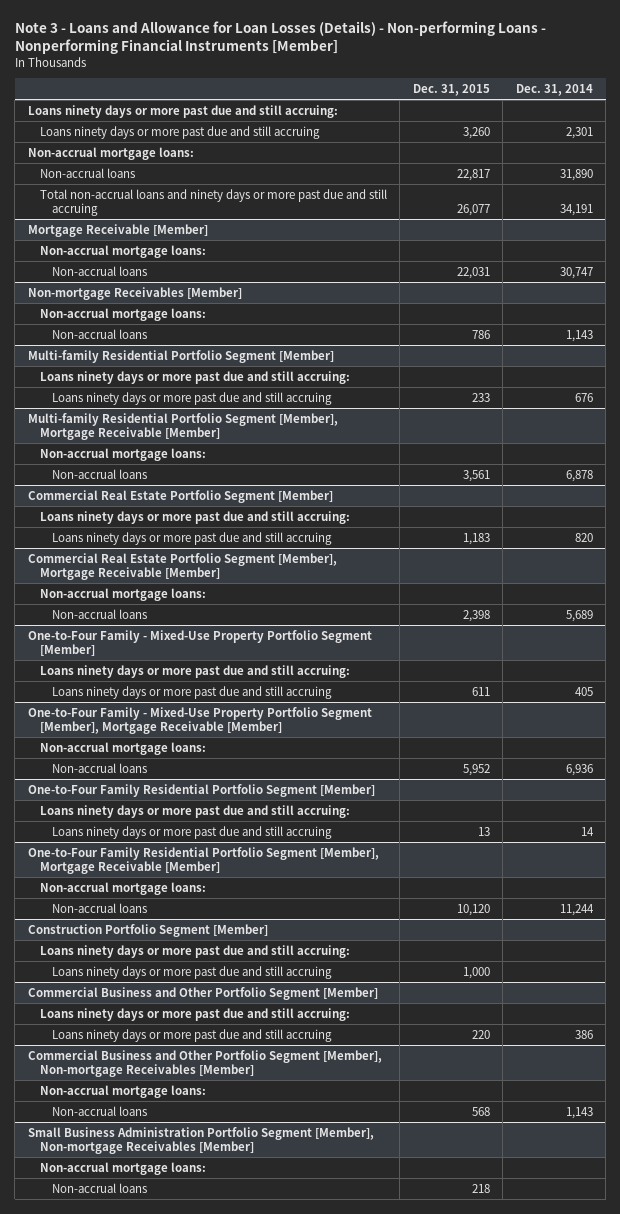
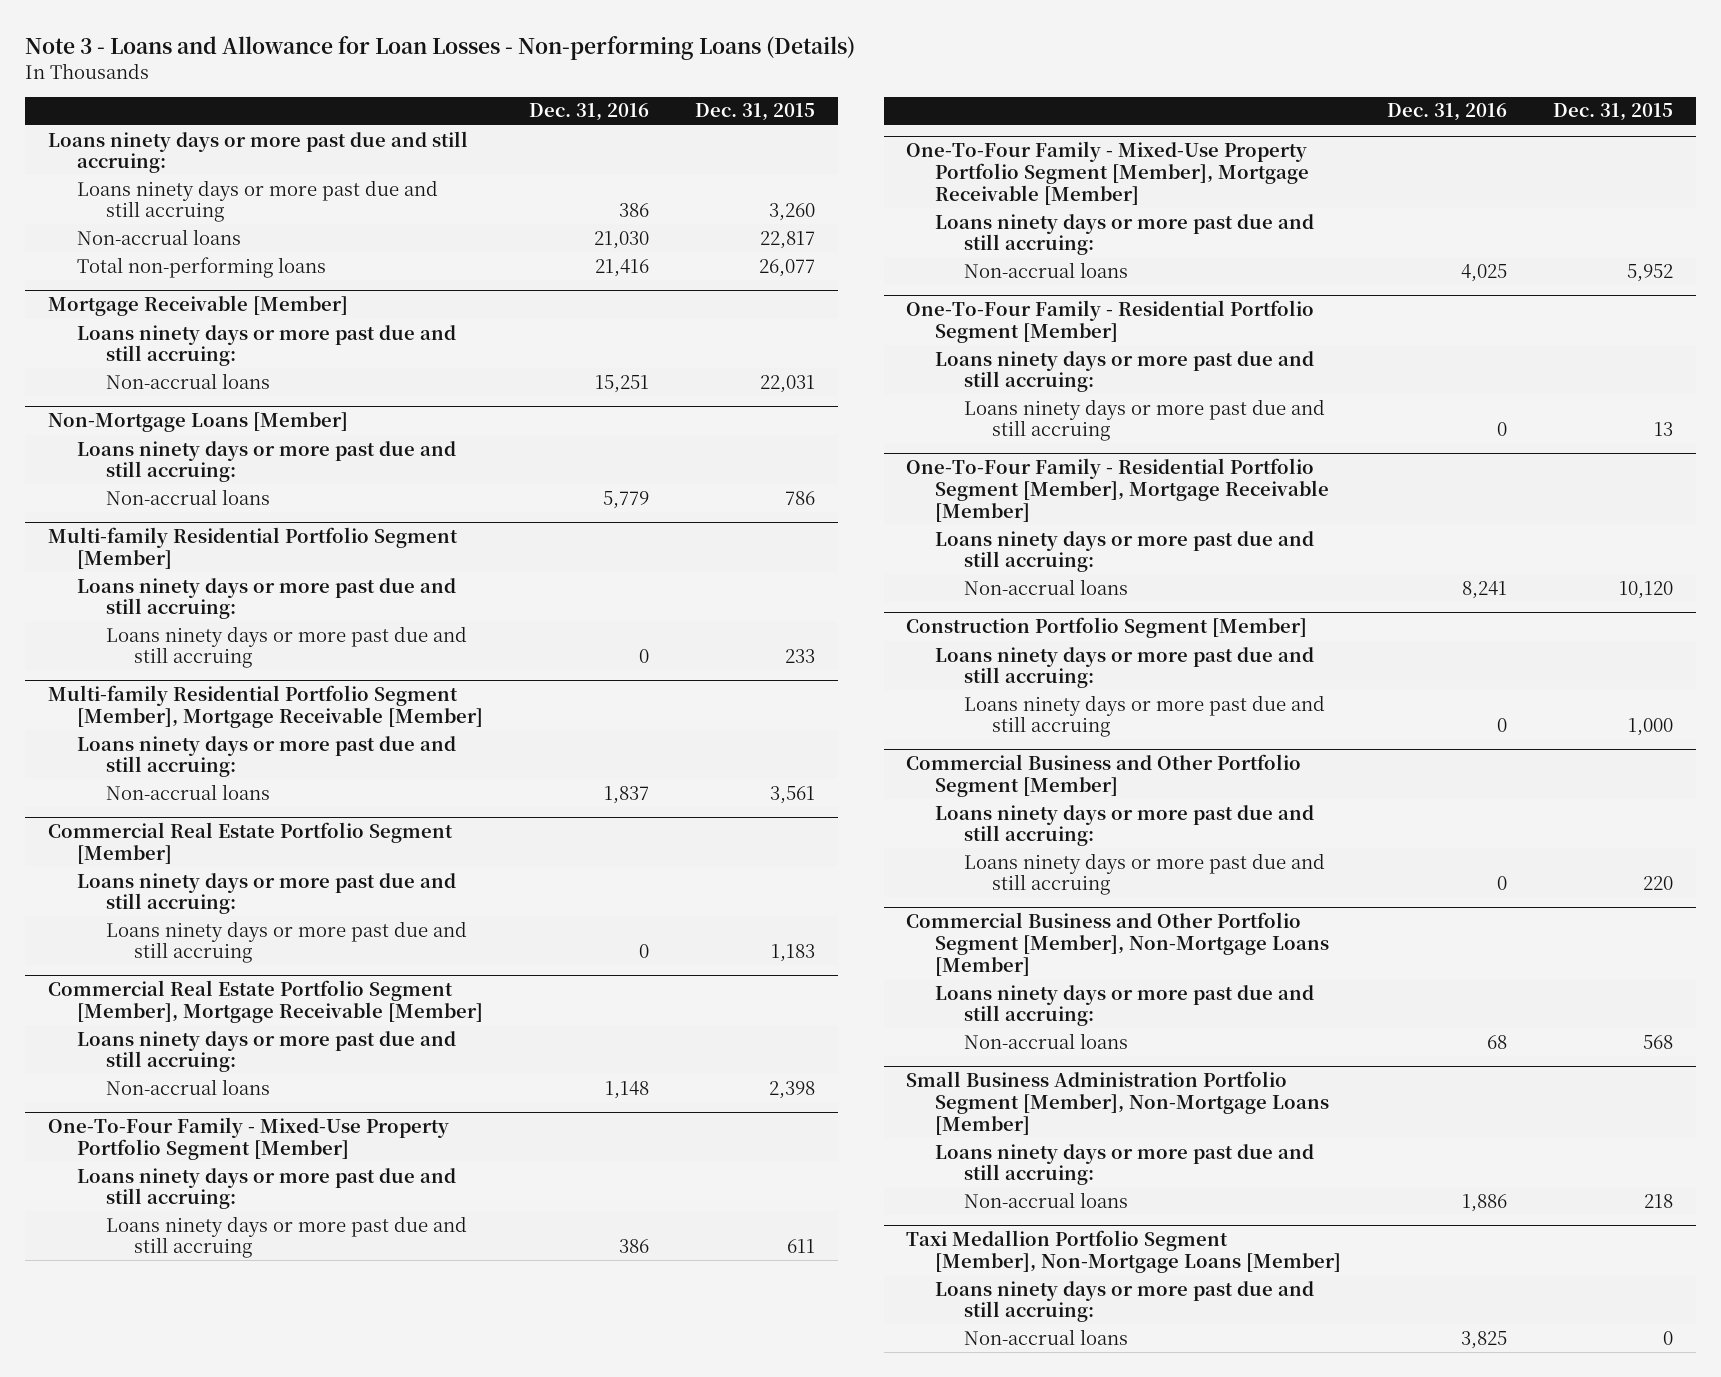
- Note 3 - Loans and Allowance for Loan Losses (Details) - Non-performing Loans - Nonperforming Financial Instruments [Member]
+ Note 3 - Loans and Allowance for Loan Losses - Non-performing Loans (Details)
- | Dec. 31, 2015 | Dec. 31, 2014
+ | Dec. 31, 2016 | Dec. 31, 2015
- Non-accrual mortgage loans:
- Total non-accrual loans and ninety days or more past due and still accruing | 26,077 | 34,191
+ Total non-performing loans | 21,416 | 26,077
@ Mortgage Receivable [Member]
- Non-accrual mortgage loans:
+ Loans ninety days or more past due and still accruing:
- Non-mortgage Receivables [Member]
- Non-accrual mortgage loans:
+ Non-Mortgage Loans [Member]
+ Loans ninety days or more past due and still accruing:
@ Multi-family Residential Portfolio Segment [Member], Mortgage Receivable [Member]
- Non-accrual mortgage loans:
+ Loans ninety days or more past due and still accruing:
@ Commercial Real Estate Portfolio Segment [Member], Mortgage Receivable [Member]
- Non-accrual mortgage loans:
+ Loans ninety days or more past due and still accruing:
- One-to-Four Family - Mixed-Use Property Portfolio Segment [Member]
+ One-To-Four Family - Mixed-Use Property Portfolio Segment [Member]
- One-to-Four Family - Mixed-Use Property Portfolio Segment [Member], Mortgage Receivable [Member]
- Non-accrual mortgage loans:
+ One-To-Four Family - Mixed-Use Property Portfolio Segment [Member], Mortgage Receivable [Member]
+ Loans ninety days or more past due and still accruing:
- One-to-Four Family Residential Portfolio Segment [Member]
+ One-To-Four Family - Residential Portfolio Segment [Member]
- One-to-Four Family Residential Portfolio Segment [Member], Mortgage Receivable [Member]
- Non-accrual mortgage loans:
+ One-To-Four Family - Residential Portfolio Segment [Member], Mortgage Receivable [Member]
+ Loans ninety days or more past due and still accruing:
- Commercial Business and Other Portfolio Segment [Member], Non-mortgage Receivables [Member]
- Non-accrual mortgage loans:
+ Commercial Business and Other Portfolio Segment [Member], Non-Mortgage Loans [Member]
+ Loans ninety days or more past due and still accruing:
- Small Business Administration Portfolio Segment [Member], Non-mortgage Receivables [Member]
- Non-accrual mortgage loans:
+ Small Business Administration Portfolio Segment [Member], Non-Mortgage Loans [Member]
+ Loans ninety days or more past due and still accruing:
+ Taxi Medallion Portfolio Segment [Member], Non-Mortgage Loans [Member]
+ Loans ninety days or more past due and still accruing:
+ Non-accrual loans | 3,825 | 0

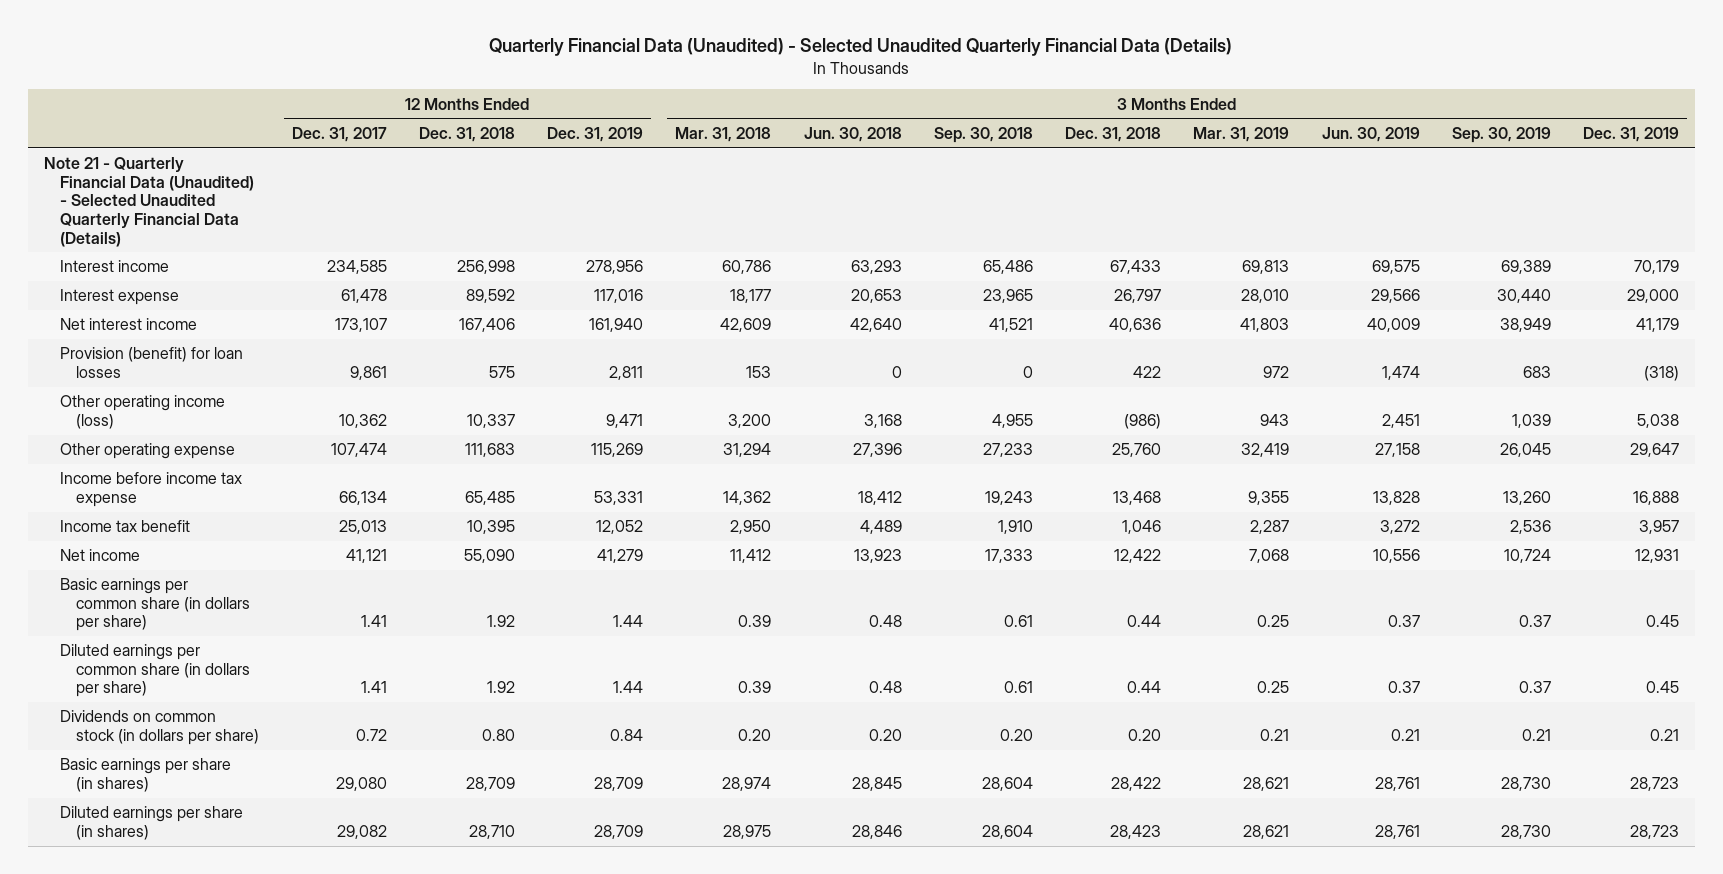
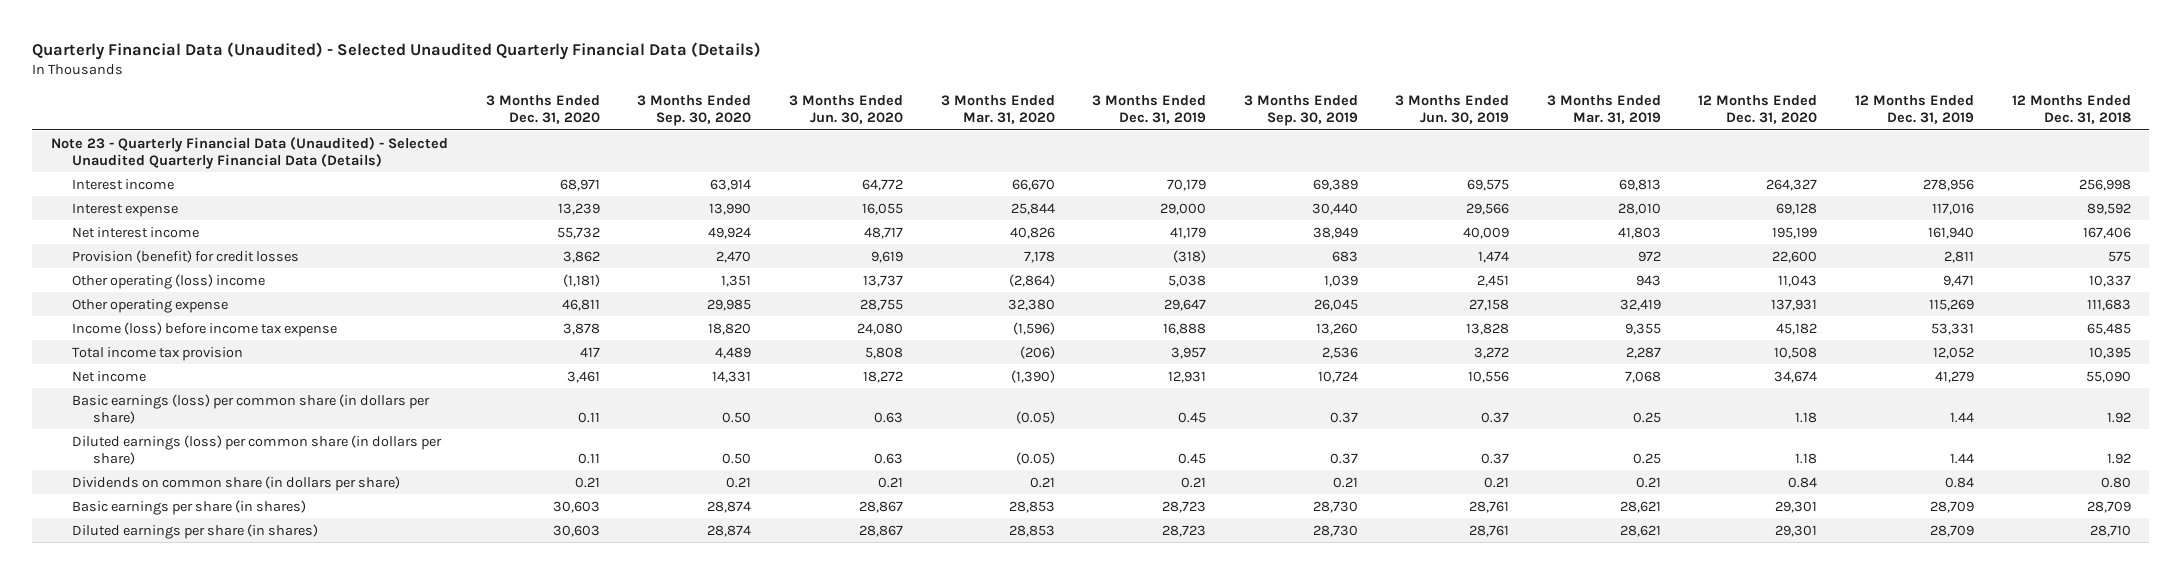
- | 12 Months Ended Dec. 31, 2017 | 12 Months Ended Dec. 31, 2018 | 12 Months Ended Dec. 31, 2019 | 3 Months Ended Mar. 31, 2018 | 3 Months Ended Jun. 30, 2018 | 3 Months Ended Sep. 30, 2018 | 3 Months Ended Dec. 31, 2018 | 3 Months Ended Mar. 31, 2019 | 3 Months Ended Jun. 30, 2019 | 3 Months Ended Sep. 30, 2019 | 3 Months Ended Dec. 31, 2019
+ | 3 Months Ended Dec. 31, 2020 | 3 Months Ended Sep. 30, 2020 | 3 Months Ended Jun. 30, 2020 | 3 Months Ended Mar. 31, 2020 | 3 Months Ended Dec. 31, 2019 | 3 Months Ended Sep. 30, 2019 | 3 Months Ended Jun. 30, 2019 | 3 Months Ended Mar. 31, 2019 | 12 Months Ended Dec. 31, 2020 | 12 Months Ended Dec. 31, 2019 | 12 Months Ended Dec. 31, 2018
- Note 21 - Quarterly Financial Data (Unaudited) - Selected Unaudited Quarterly Financial Data (Details)
+ Note 23 - Quarterly Financial Data (Unaudited) - Selected Unaudited Quarterly Financial Data (Details)
- Provision (benefit) for loan losses | 9,861 | 575 | 2,811 | 153 | 0 | 0 | 422 | 972 | 1,474 | 683 | (318)
- Other operating income (loss) | 10,362 | 10,337 | 9,471 | 3,200 | 3,168 | 4,955 | (986) | 943 | 2,451 | 1,039 | 5,038
+ Provision (benefit) for credit losses | 3,862 | 2,470 | 9,619 | 7,178 | (318) | 683 | 1,474 | 972 | 22,600 | 2,811 | 575
+ Other operating (loss) income | (1,181) | 1,351 | 13,737 | (2,864) | 5,038 | 1,039 | 2,451 | 943 | 11,043 | 9,471 | 10,337
- Income before income tax expense | 66,134 | 65,485 | 53,331 | 14,362 | 18,412 | 19,243 | 13,468 | 9,355 | 13,828 | 13,260 | 16,888
- Income tax benefit | 25,013 | 10,395 | 12,052 | 2,950 | 4,489 | 1,910 | 1,046 | 2,287 | 3,272 | 2,536 | 3,957
+ Income (loss) before income tax expense | 3,878 | 18,820 | 24,080 | (1,596) | 16,888 | 13,260 | 13,828 | 9,355 | 45,182 | 53,331 | 65,485
+ Total income tax provision | 417 | 4,489 | 5,808 | (206) | 3,957 | 2,536 | 3,272 | 2,287 | 10,508 | 12,052 | 10,395
- Basic earnings per common share (in dollars per share) | 1.41 | 1.92 | 1.44 | 0.39 | 0.48 | 0.61 | 0.44 | 0.25 | 0.37 | 0.37 | 0.45
- Diluted earnings per common share (in dollars per share) | 1.41 | 1.92 | 1.44 | 0.39 | 0.48 | 0.61 | 0.44 | 0.25 | 0.37 | 0.37 | 0.45
- Dividends on common stock (in dollars per share) | 0.72 | 0.80 | 0.84 | 0.20 | 0.20 | 0.20 | 0.20 | 0.21 | 0.21 | 0.21 | 0.21
+ Basic earnings (loss) per common share (in dollars per share) | 0.11 | 0.50 | 0.63 | (0.05) | 0.45 | 0.37 | 0.37 | 0.25 | 1.18 | 1.44 | 1.92
+ Diluted earnings (loss) per common share (in dollars per share) | 0.11 | 0.50 | 0.63 | (0.05) | 0.45 | 0.37 | 0.37 | 0.25 | 1.18 | 1.44 | 1.92
+ Dividends on common share (in dollars per share) | 0.21 | 0.21 | 0.21 | 0.21 | 0.21 | 0.21 | 0.21 | 0.21 | 0.84 | 0.84 | 0.80

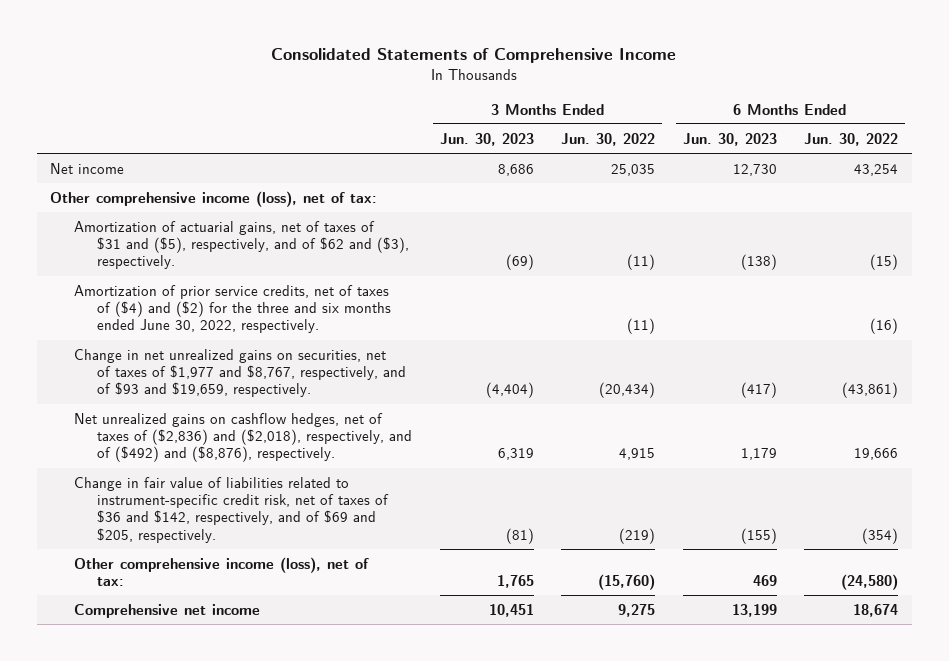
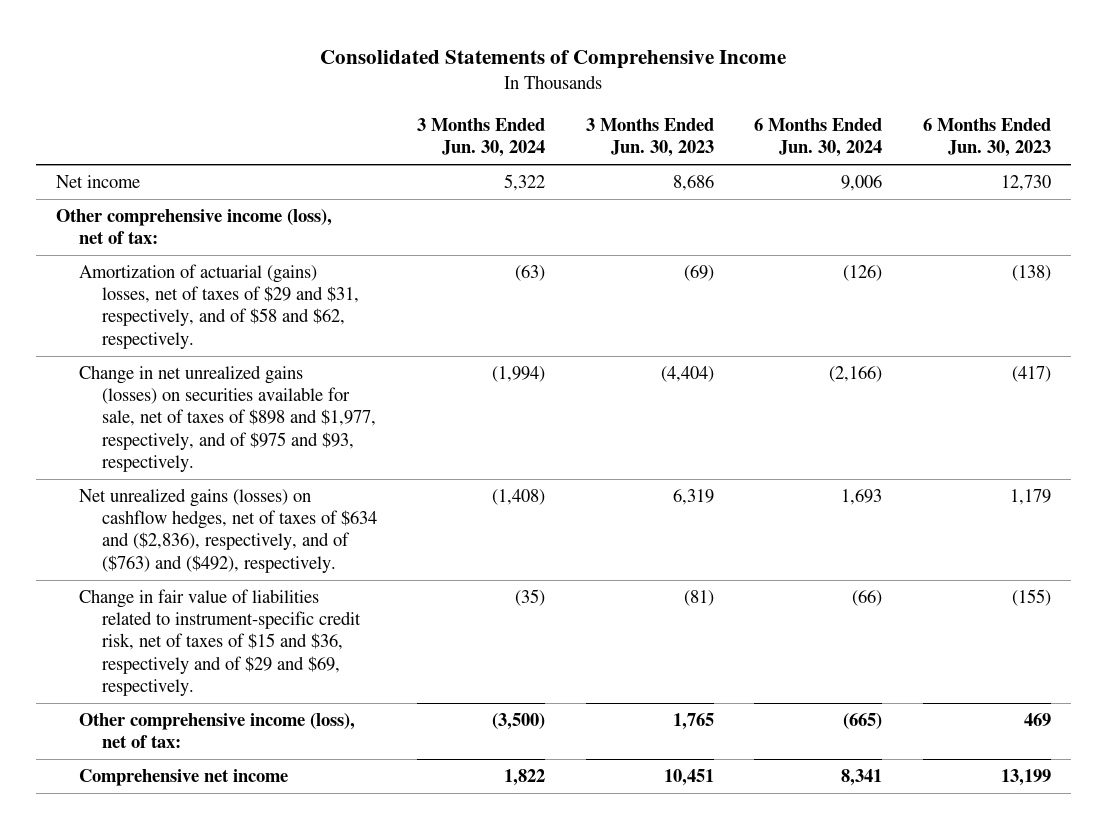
- | 3 Months Ended Jun. 30, 2023 | 3 Months Ended Jun. 30, 2022 | 6 Months Ended Jun. 30, 2023 | 6 Months Ended Jun. 30, 2022
+ | 3 Months Ended Jun. 30, 2024 | 3 Months Ended Jun. 30, 2023 | 6 Months Ended Jun. 30, 2024 | 6 Months Ended Jun. 30, 2023
- Amortization of actuarial gains, net of taxes of $31 and ($5), respectively, and of $62 and ($3), respectively. | (69) | (11) | (138) | (15)
- Amortization of prior service credits, net of taxes of ($4) and ($2) for the three and six months ended June 30, 2022, respectively. | | (11) | | (16)
- Change in net unrealized gains on securities, net of taxes of $1,977 and $8,767, respectively, and of $93 and $19,659, respectively. | (4,404) | (20,434) | (417) | (43,861)
- Net unrealized gains on cashflow hedges, net of taxes of ($2,836) and ($2,018), respectively, and of ($492) and ($8,876), respectively. | 6,319 | 4,915 | 1,179 | 19,666
- Change in fair value of liabilities related to instrument-specific credit risk, net of taxes of $36 and $142, respectively, and of $69 and $205, respectively. | (81) | (219) | (155) | (354)
+ Amortization of actuarial (gains) losses, net of taxes of $29 and $31, respectively, and of $58 and $62, respectively. | (63) | (69) | (126) | (138)
+ Change in net unrealized gains (losses) on securities available for sale, net of taxes of $898 and $1,977, respectively, and of $975 and $93, respectively. | (1,994) | (4,404) | (2,166) | (417)
+ Net unrealized gains (losses) on cashflow hedges, net of taxes of $634 and ($2,836), respectively, and of ($763) and ($492), respectively. | (1,408) | 6,319 | 1,693 | 1,179
+ Change in fair value of liabilities related to instrument-specific credit risk, net of taxes of $15 and $36, respectively and of $29 and $69, respectively. | (35) | (81) | (66) | (155)

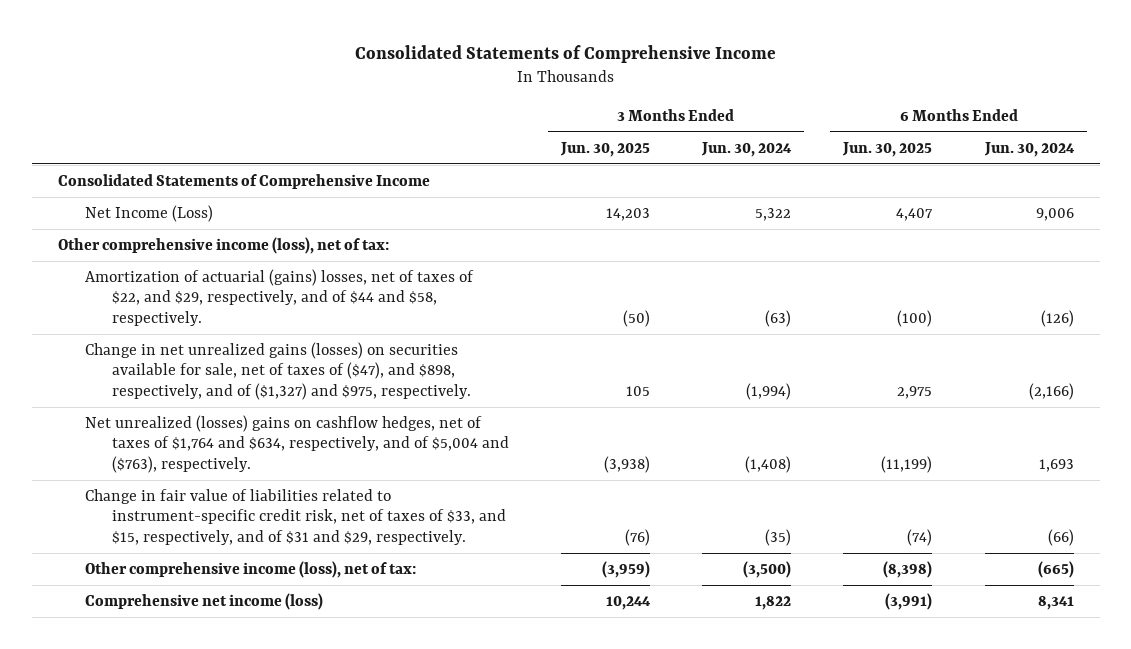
- | 3 Months Ended Jun. 30, 2024 | 3 Months Ended Jun. 30, 2023 | 6 Months Ended Jun. 30, 2024 | 6 Months Ended Jun. 30, 2023
+ | 3 Months Ended Jun. 30, 2025 | 3 Months Ended Jun. 30, 2024 | 6 Months Ended Jun. 30, 2025 | 6 Months Ended Jun. 30, 2024
- Net income | 5,322 | 8,686 | 9,006 | 12,730
+ Consolidated Statements of Comprehensive Income
+ Net Income (Loss) | 14,203 | 5,322 | 4,407 | 9,006
- Amortization of actuarial (gains) losses, net of taxes of $29 and $31, respectively, and of $58 and $62, respectively. | (63) | (69) | (126) | (138)
- Change in net unrealized gains (losses) on securities available for sale, net of taxes of $898 and $1,977, respectively, and of $975 and $93, respectively. | (1,994) | (4,404) | (2,166) | (417)
- Net unrealized gains (losses) on cashflow hedges, net of taxes of $634 and ($2,836), respectively, and of ($763) and ($492), respectively. | (1,408) | 6,319 | 1,693 | 1,179
- Change in fair value of liabilities related to instrument-specific credit risk, net of taxes of $15 and $36, respectively and of $29 and $69, respectively. | (35) | (81) | (66) | (155)
+ Amortization of actuarial (gains) losses, net of taxes of $22, and $29, respectively, and of $44 and $58, respectively. | (50) | (63) | (100) | (126)
+ Change in net unrealized gains (losses) on securities available for sale, net of taxes of ($47), and $898, respectively, and of ($1,327) and $975, respectively. | 105 | (1,994) | 2,975 | (2,166)
+ Net unrealized (losses) gains on cashflow hedges, net of taxes of $1,764 and $634, respectively, and of $5,004 and ($763), respectively. | (3,938) | (1,408) | (11,199) | 1,693
+ Change in fair value of liabilities related to instrument-specific credit risk, net of taxes of $33, and $15, respectively, and of $31 and $29, respectively. | (76) | (35) | (74) | (66)
- Comprehensive net income | 1,822 | 10,451 | 8,341 | 13,199
+ Comprehensive net income (loss) | 10,244 | 1,822 | (3,991) | 8,341

